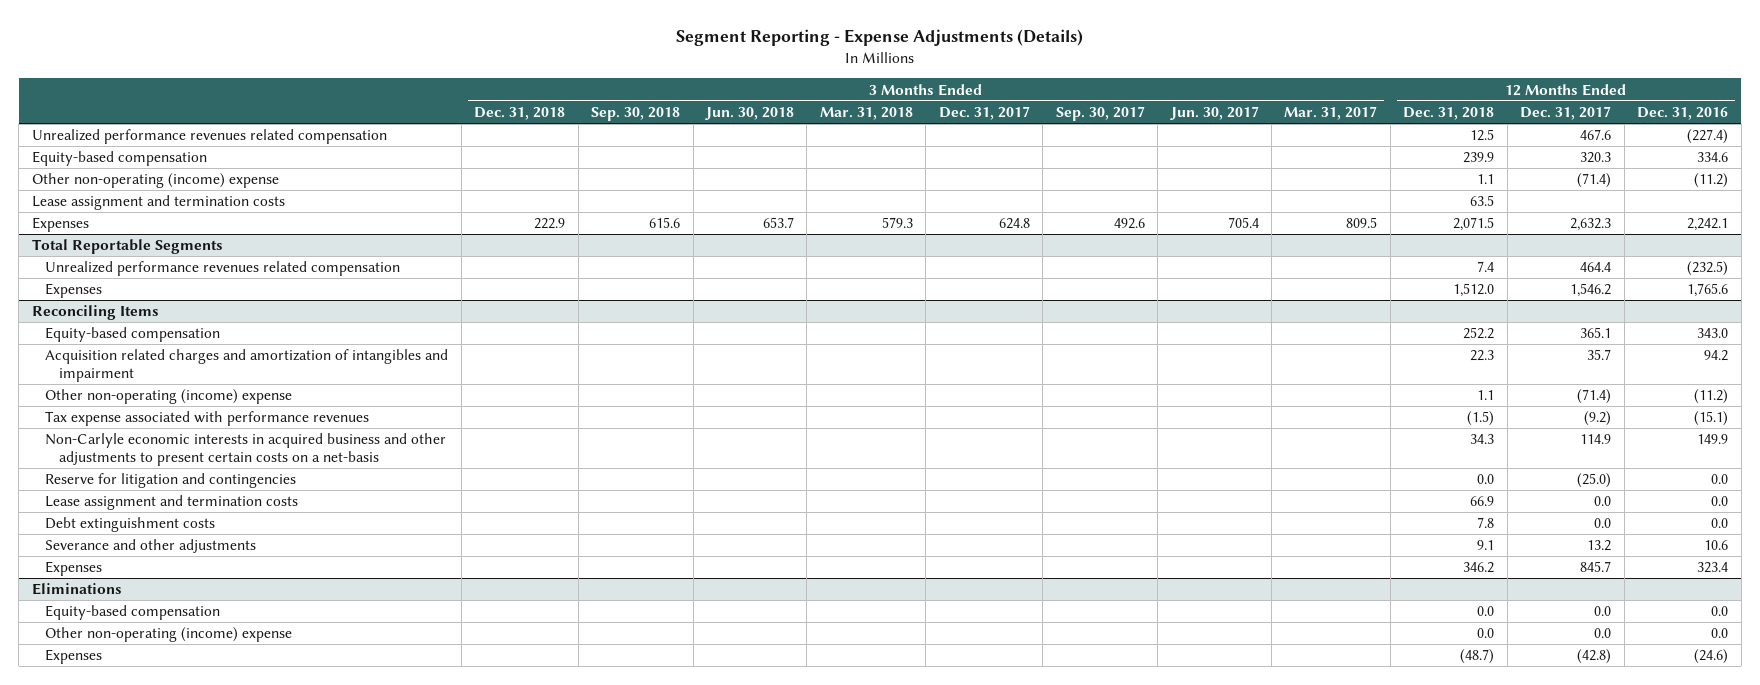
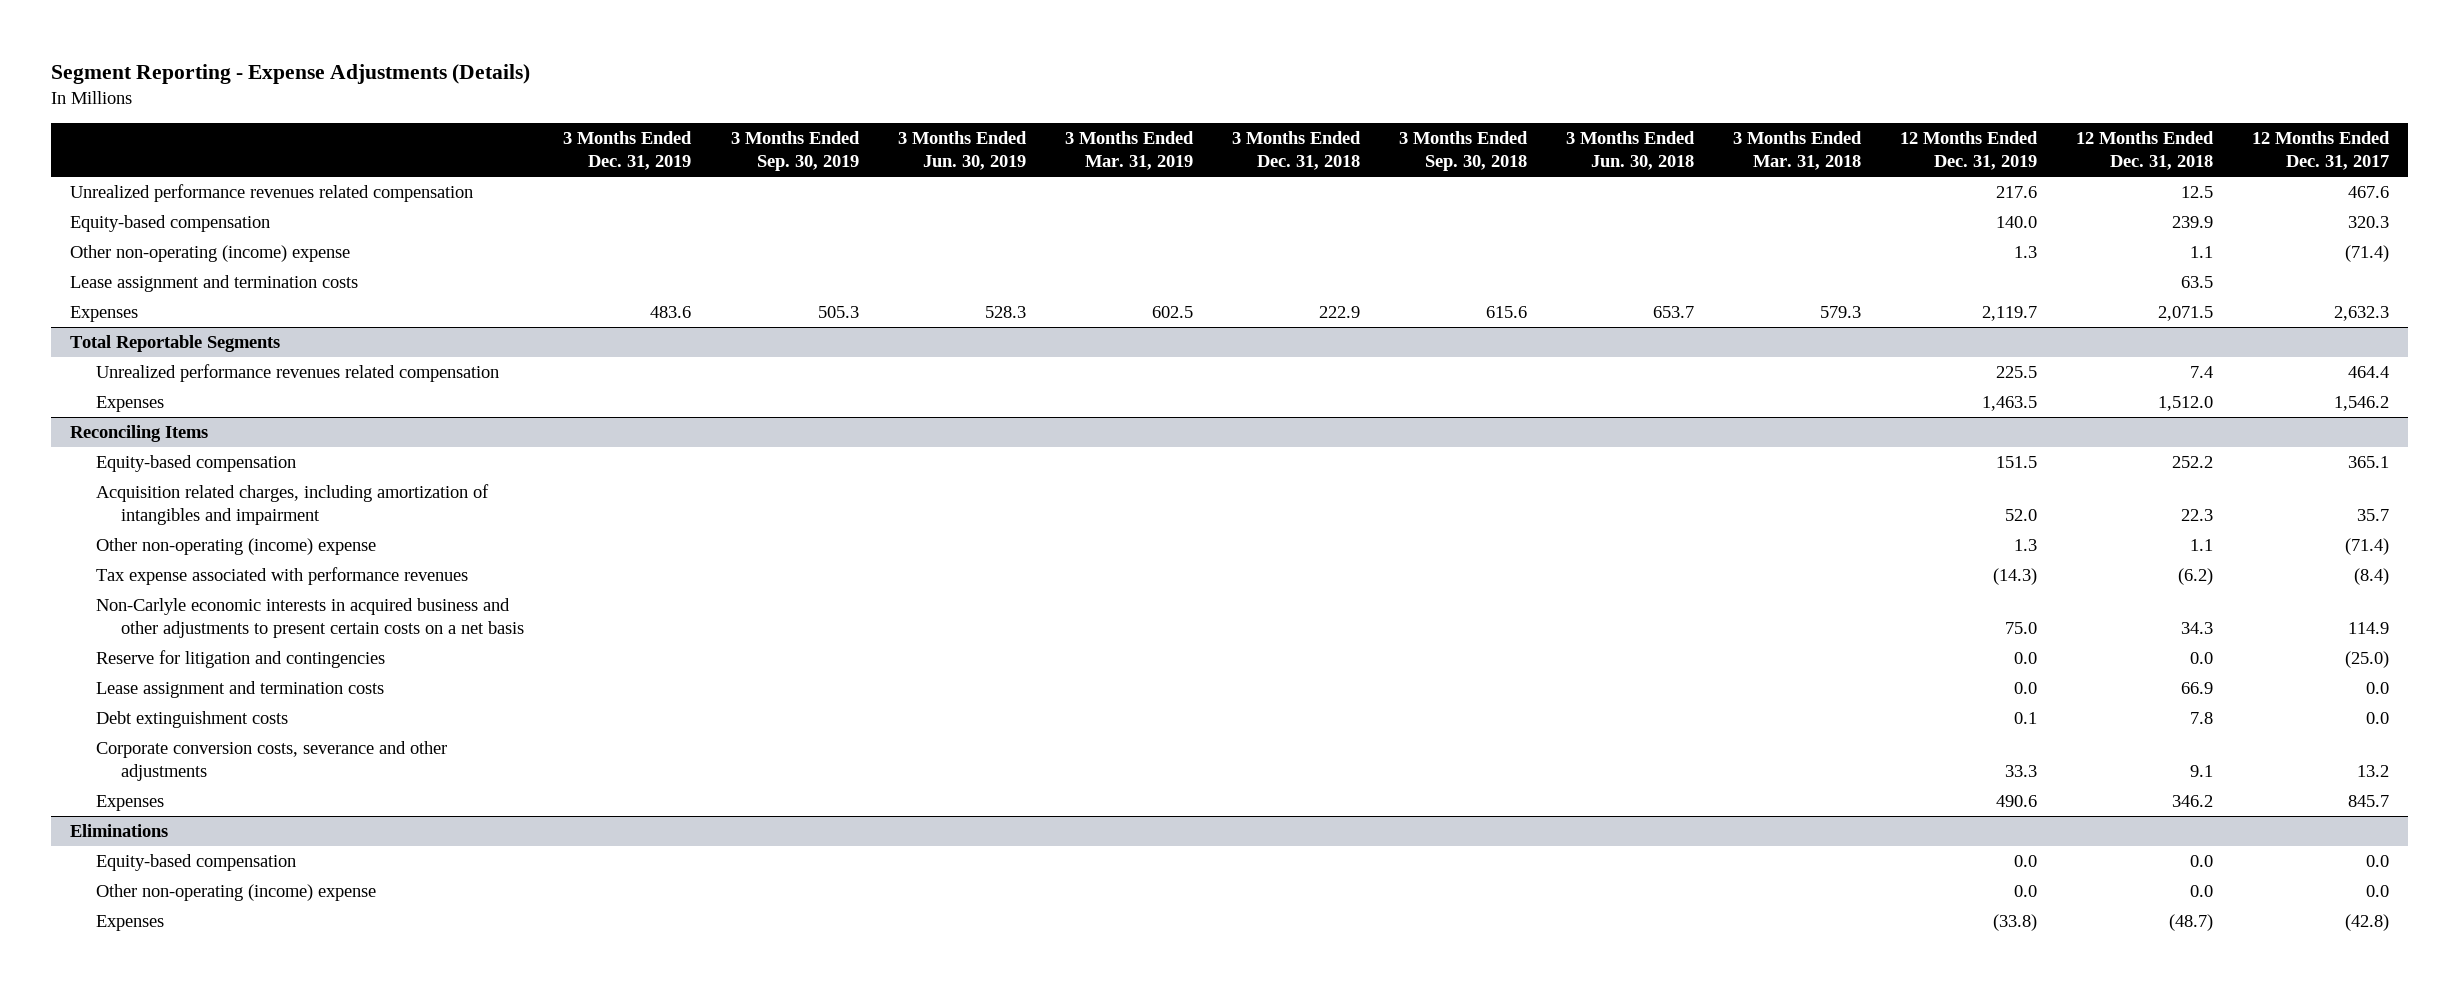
- | 3 Months Ended Dec. 31, 2018 | 3 Months Ended Sep. 30, 2018 | 3 Months Ended Jun. 30, 2018 | 3 Months Ended Mar. 31, 2018 | 3 Months Ended Dec. 31, 2017 | 3 Months Ended Sep. 30, 2017 | 3 Months Ended Jun. 30, 2017 | 3 Months Ended Mar. 31, 2017 | 12 Months Ended Dec. 31, 2018 | 12 Months Ended Dec. 31, 2017 | 12 Months Ended Dec. 31, 2016
+ | 3 Months Ended Dec. 31, 2019 | 3 Months Ended Sep. 30, 2019 | 3 Months Ended Jun. 30, 2019 | 3 Months Ended Mar. 31, 2019 | 3 Months Ended Dec. 31, 2018 | 3 Months Ended Sep. 30, 2018 | 3 Months Ended Jun. 30, 2018 | 3 Months Ended Mar. 31, 2018 | 12 Months Ended Dec. 31, 2019 | 12 Months Ended Dec. 31, 2018 | 12 Months Ended Dec. 31, 2017
@ Reconciling Items
- Acquisition related charges and amortization of intangibles and impairment | | | | | | | | | 22.3 | 35.7 | 94.2
+ Acquisition related charges, including amortization of intangibles and impairment | | | | | | | | | 52.0 | 22.3 | 35.7
- Tax expense associated with performance revenues | | | | | | | | | (1.5) | (9.2) | (15.1)
- Non-Carlyle economic interests in acquired business and other adjustments to present certain costs on a net-basis | | | | | | | | | 34.3 | 114.9 | 149.9
+ Tax expense associated with performance revenues | | | | | | | | | (14.3) | (6.2) | (8.4)
+ Non-Carlyle economic interests in acquired business and other adjustments to present certain costs on a net basis | | | | | | | | | 75.0 | 34.3 | 114.9
- Severance and other adjustments | | | | | | | | | 9.1 | 13.2 | 10.6
+ Corporate conversion costs, severance and other adjustments | | | | | | | | | 33.3 | 9.1 | 13.2

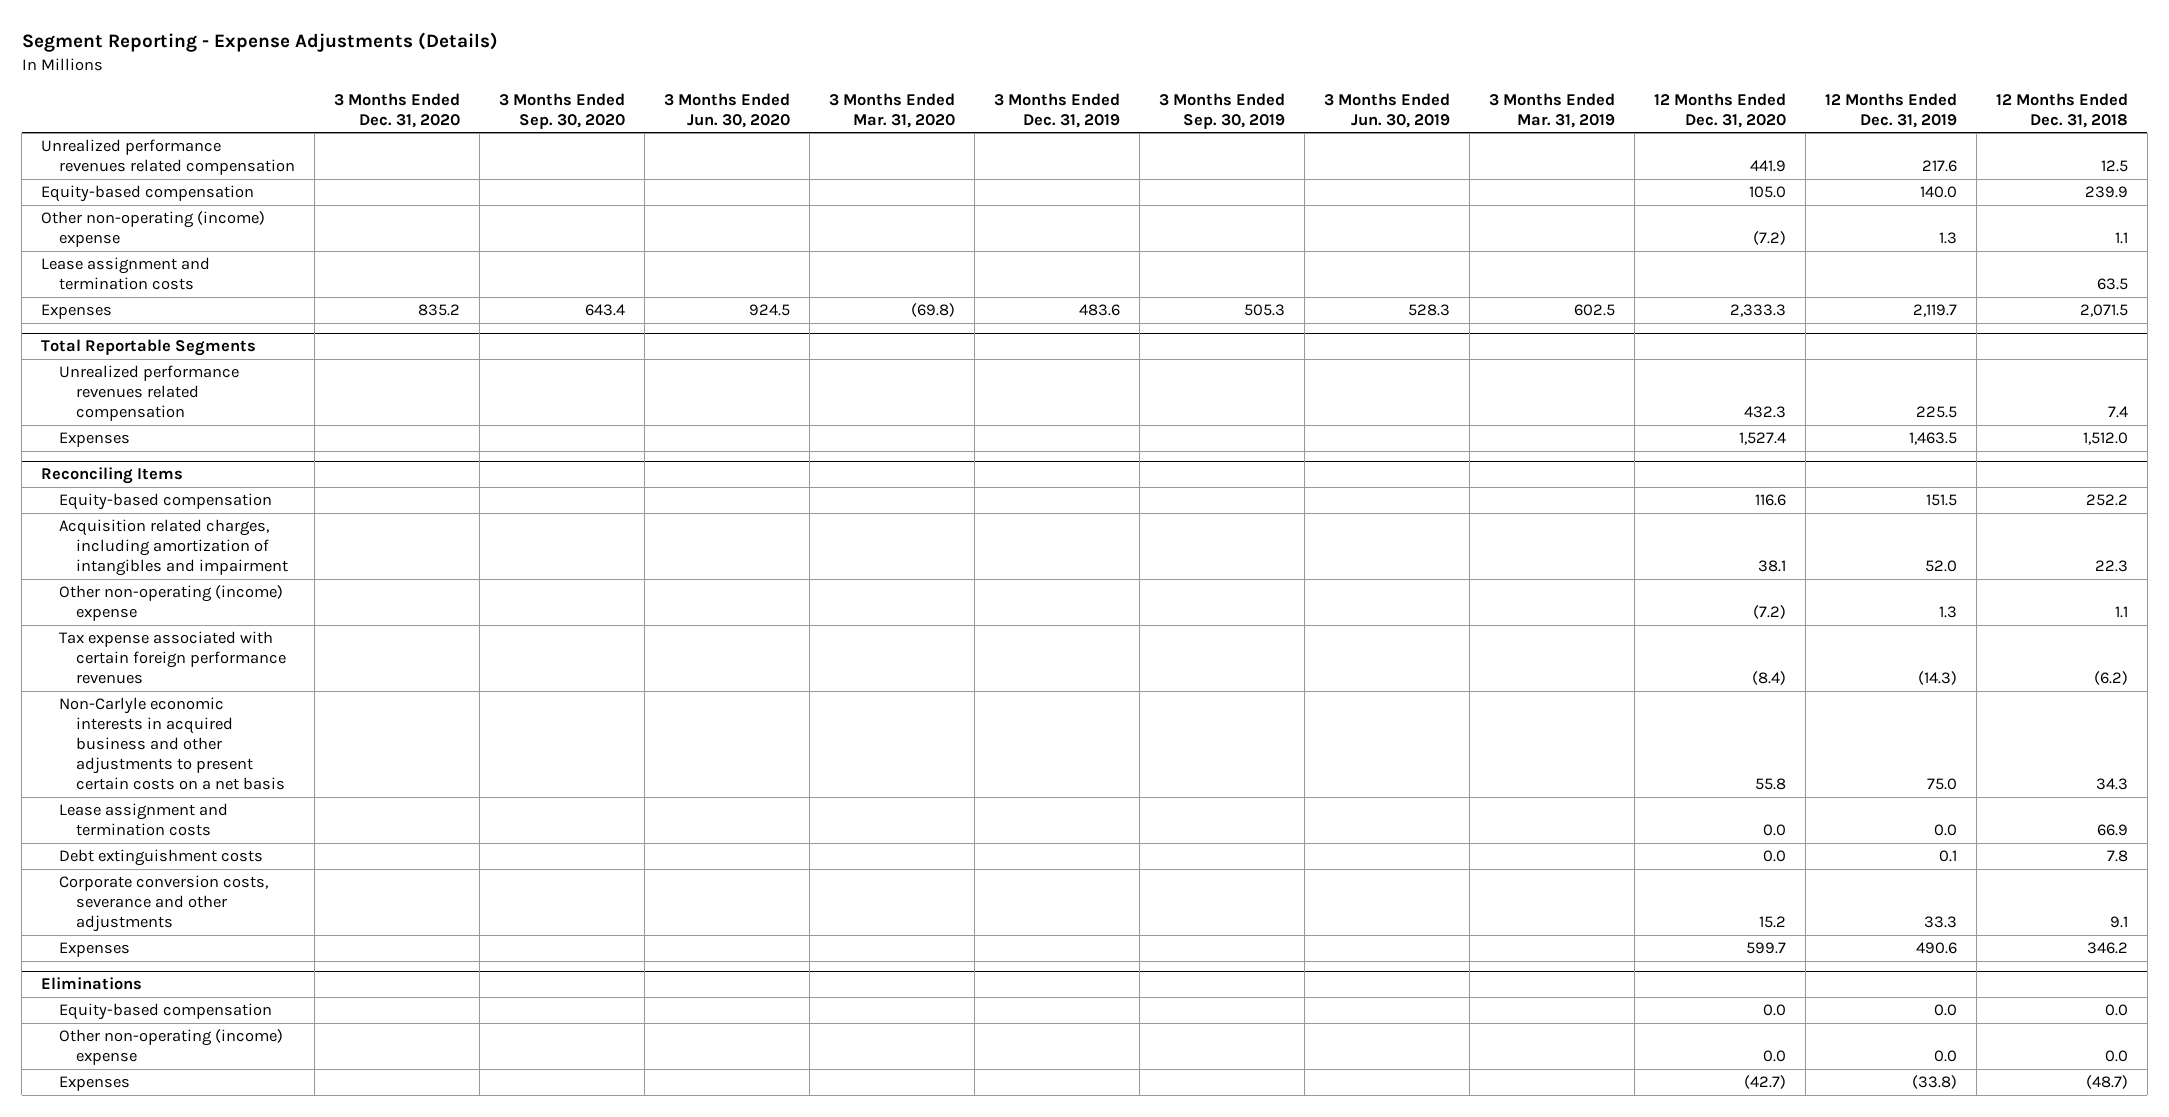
- | 3 Months Ended Dec. 31, 2019 | 3 Months Ended Sep. 30, 2019 | 3 Months Ended Jun. 30, 2019 | 3 Months Ended Mar. 31, 2019 | 3 Months Ended Dec. 31, 2018 | 3 Months Ended Sep. 30, 2018 | 3 Months Ended Jun. 30, 2018 | 3 Months Ended Mar. 31, 2018 | 12 Months Ended Dec. 31, 2019 | 12 Months Ended Dec. 31, 2018 | 12 Months Ended Dec. 31, 2017
+ | 3 Months Ended Dec. 31, 2020 | 3 Months Ended Sep. 30, 2020 | 3 Months Ended Jun. 30, 2020 | 3 Months Ended Mar. 31, 2020 | 3 Months Ended Dec. 31, 2019 | 3 Months Ended Sep. 30, 2019 | 3 Months Ended Jun. 30, 2019 | 3 Months Ended Mar. 31, 2019 | 12 Months Ended Dec. 31, 2020 | 12 Months Ended Dec. 31, 2019 | 12 Months Ended Dec. 31, 2018
@ Reconciling Items
- Tax expense associated with performance revenues | | | | | | | | | (14.3) | (6.2) | (8.4)
+ Tax expense associated with certain foreign performance revenues | | | | | | | | | (8.4) | (14.3) | (6.2)
- Reserve for litigation and contingencies | | | | | | | | | 0.0 | 0.0 | (25.0)

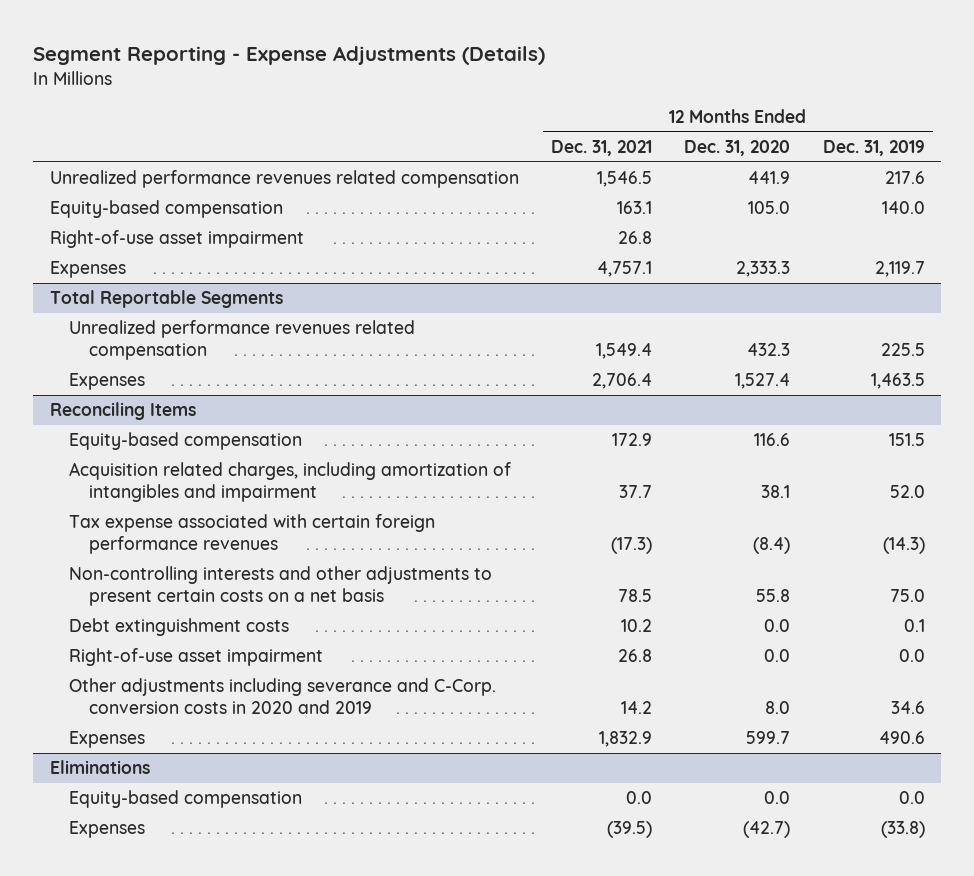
- | 3 Months Ended Dec. 31, 2020 | 3 Months Ended Sep. 30, 2020 | 3 Months Ended Jun. 30, 2020 | 3 Months Ended Mar. 31, 2020 | 3 Months Ended Dec. 31, 2019 | 3 Months Ended Sep. 30, 2019 | 3 Months Ended Jun. 30, 2019 | 3 Months Ended Mar. 31, 2019 | 12 Months Ended Dec. 31, 2020 | 12 Months Ended Dec. 31, 2019 | 12 Months Ended Dec. 31, 2018
+ | 12 Months Ended Dec. 31, 2021 | 12 Months Ended Dec. 31, 2020 | 12 Months Ended Dec. 31, 2019
- Other non-operating (income) expense | | | | | | | | | (7.2) | 1.3 | 1.1
- Lease assignment and termination costs | | | | | | | | | | | 63.5
+ Right-of-use asset impairment | 26.8 | |
@ Reconciling Items
- Other non-operating (income) expense | | | | | | | | | (7.2) | 1.3 | 1.1
- Non-Carlyle economic interests in acquired business and other adjustments to present certain costs on a net basis | | | | | | | | | 55.8 | 75.0 | 34.3
- Lease assignment and termination costs | | | | | | | | | 0.0 | 0.0 | 66.9
+ Non-controlling interests and other adjustments to present certain costs on a net basis | 78.5 | 55.8 | 75.0
- Corporate conversion costs, severance and other adjustments | | | | | | | | | 15.2 | 33.3 | 9.1
+ Right-of-use asset impairment | 26.8 | 0.0 | 0.0
+ Other adjustments including severance and C-Corp. conversion costs in 2020 and 2019 | 14.2 | 8.0 | 34.6
@ Eliminations
- Other non-operating (income) expense | | | | | | | | | 0.0 | 0.0 | 0.0

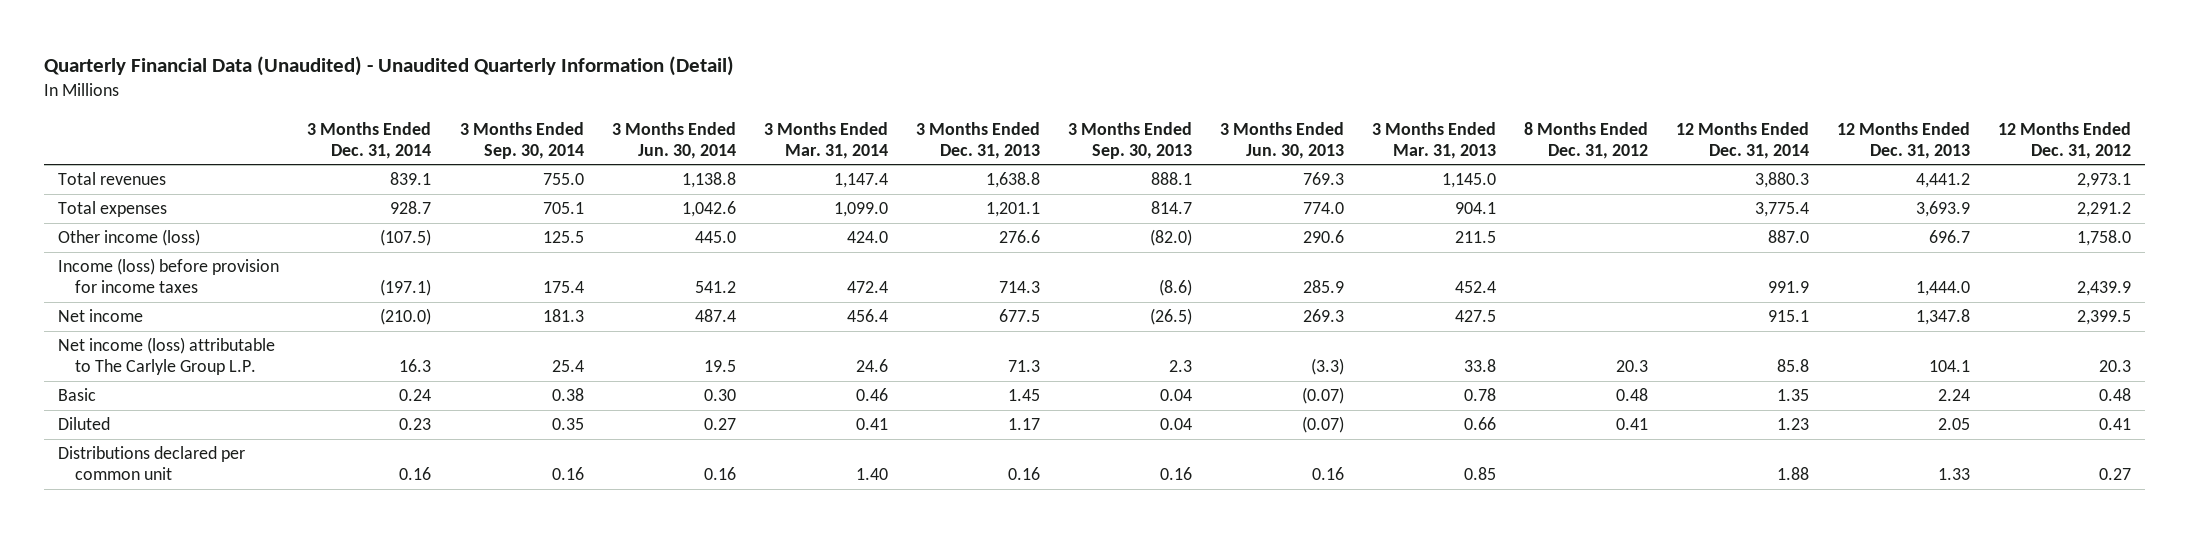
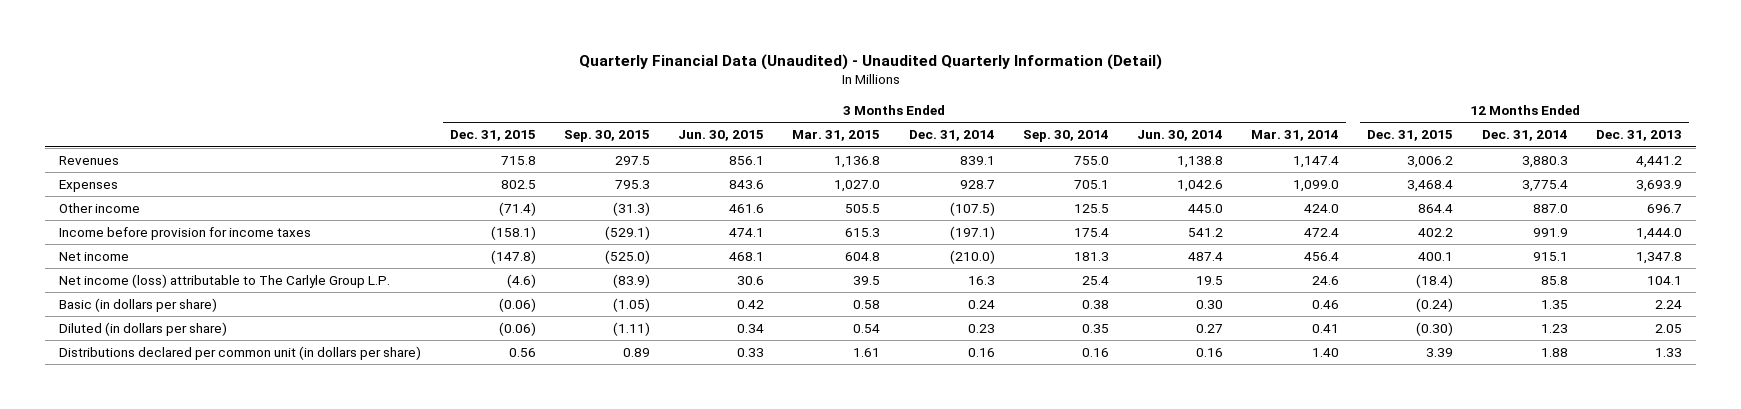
- | 3 Months Ended Dec. 31, 2014 | 3 Months Ended Sep. 30, 2014 | 3 Months Ended Jun. 30, 2014 | 3 Months Ended Mar. 31, 2014 | 3 Months Ended Dec. 31, 2013 | 3 Months Ended Sep. 30, 2013 | 3 Months Ended Jun. 30, 2013 | 3 Months Ended Mar. 31, 2013 | 8 Months Ended Dec. 31, 2012 | 12 Months Ended Dec. 31, 2014 | 12 Months Ended Dec. 31, 2013 | 12 Months Ended Dec. 31, 2012
+ | 3 Months Ended Dec. 31, 2015 | 3 Months Ended Sep. 30, 2015 | 3 Months Ended Jun. 30, 2015 | 3 Months Ended Mar. 31, 2015 | 3 Months Ended Dec. 31, 2014 | 3 Months Ended Sep. 30, 2014 | 3 Months Ended Jun. 30, 2014 | 3 Months Ended Mar. 31, 2014 | 12 Months Ended Dec. 31, 2015 | 12 Months Ended Dec. 31, 2014 | 12 Months Ended Dec. 31, 2013
- Total revenues | 839.1 | 755.0 | 1,138.8 | 1,147.4 | 1,638.8 | 888.1 | 769.3 | 1,145.0 | | 3,880.3 | 4,441.2 | 2,973.1
- Total expenses | 928.7 | 705.1 | 1,042.6 | 1,099.0 | 1,201.1 | 814.7 | 774.0 | 904.1 | | 3,775.4 | 3,693.9 | 2,291.2
- Other income (loss) | (107.5) | 125.5 | 445.0 | 424.0 | 276.6 | (82.0) | 290.6 | 211.5 | | 887.0 | 696.7 | 1,758.0
- Income (loss) before provision for income taxes | (197.1) | 175.4 | 541.2 | 472.4 | 714.3 | (8.6) | 285.9 | 452.4 | | 991.9 | 1,444.0 | 2,439.9
+ Revenues | 715.8 | 297.5 | 856.1 | 1,136.8 | 839.1 | 755.0 | 1,138.8 | 1,147.4 | 3,006.2 | 3,880.3 | 4,441.2
+ Expenses | 802.5 | 795.3 | 843.6 | 1,027.0 | 928.7 | 705.1 | 1,042.6 | 1,099.0 | 3,468.4 | 3,775.4 | 3,693.9
+ Other income | (71.4) | (31.3) | 461.6 | 505.5 | (107.5) | 125.5 | 445.0 | 424.0 | 864.4 | 887.0 | 696.7
+ Income before provision for income taxes | (158.1) | (529.1) | 474.1 | 615.3 | (197.1) | 175.4 | 541.2 | 472.4 | 402.2 | 991.9 | 1,444.0
- Basic | 0.24 | 0.38 | 0.30 | 0.46 | 1.45 | 0.04 | (0.07) | 0.78 | 0.48 | 1.35 | 2.24 | 0.48
- Diluted | 0.23 | 0.35 | 0.27 | 0.41 | 1.17 | 0.04 | (0.07) | 0.66 | 0.41 | 1.23 | 2.05 | 0.41
- Distributions declared per common unit | 0.16 | 0.16 | 0.16 | 1.40 | 0.16 | 0.16 | 0.16 | 0.85 | | 1.88 | 1.33 | 0.27
+ Basic (in dollars per share) | (0.06) | (1.05) | 0.42 | 0.58 | 0.24 | 0.38 | 0.30 | 0.46 | (0.24) | 1.35 | 2.24
+ Diluted (in dollars per share) | (0.06) | (1.11) | 0.34 | 0.54 | 0.23 | 0.35 | 0.27 | 0.41 | (0.30) | 1.23 | 2.05
+ Distributions declared per common unit (in dollars per share) | 0.56 | 0.89 | 0.33 | 1.61 | 0.16 | 0.16 | 0.16 | 1.40 | 3.39 | 1.88 | 1.33

